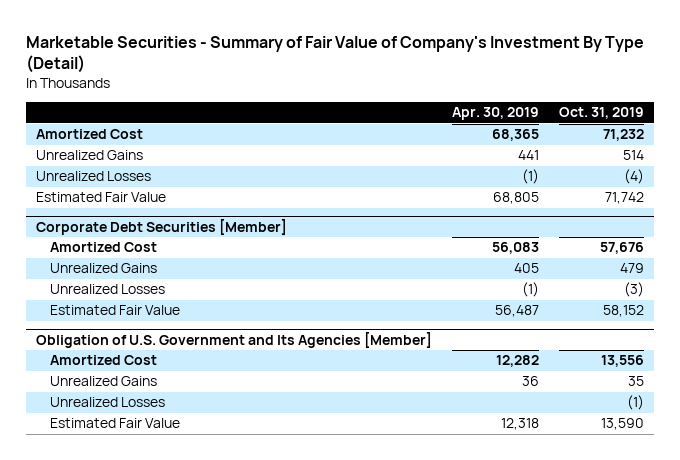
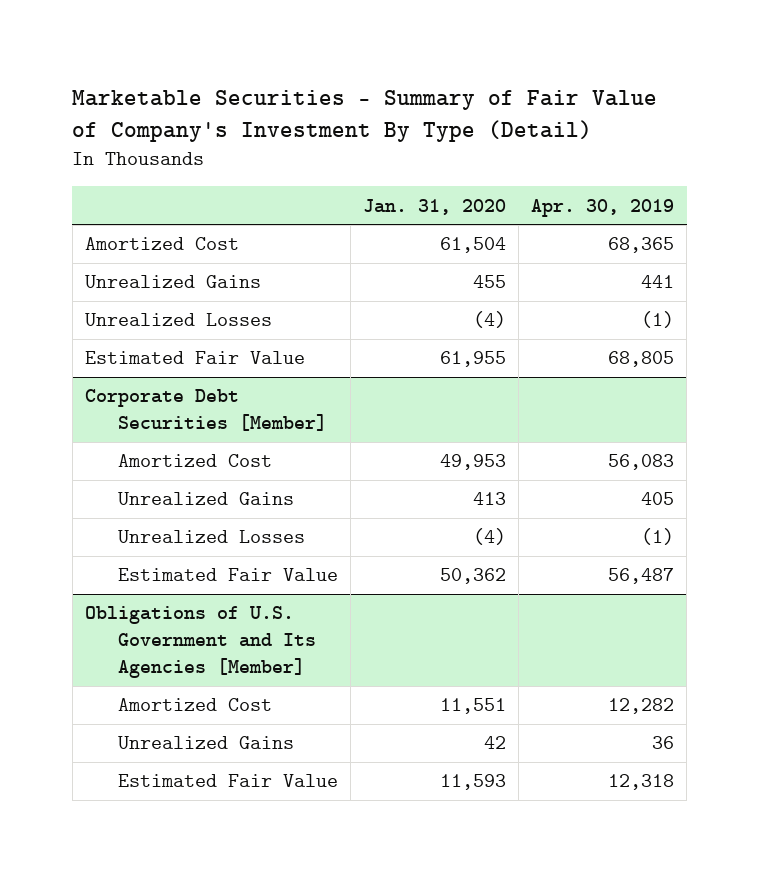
- | Apr. 30, 2019 | Oct. 31, 2019
+ | Jan. 31, 2020 | Apr. 30, 2019
- Obligation of U.S. Government and Its Agencies [Member]
+ Obligations of U.S. Government and Its Agencies [Member]
- Unrealized Losses | | (1)

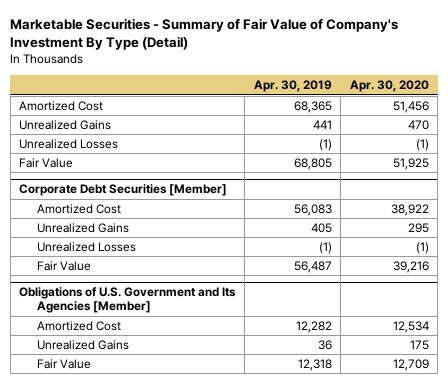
- | Jan. 31, 2020 | Apr. 30, 2019
+ | Apr. 30, 2019 | Apr. 30, 2020
- Estimated Fair Value | 61,955 | 68,805
+ Fair Value | 68,805 | 51,925
@ Corporate Debt Securities [Member]
- Estimated Fair Value | 50,362 | 56,487
+ Fair Value | 56,487 | 39,216
@ Obligations of U.S. Government and Its Agencies [Member]
- Estimated Fair Value | 11,593 | 12,318
+ Fair Value | 12,318 | 12,709

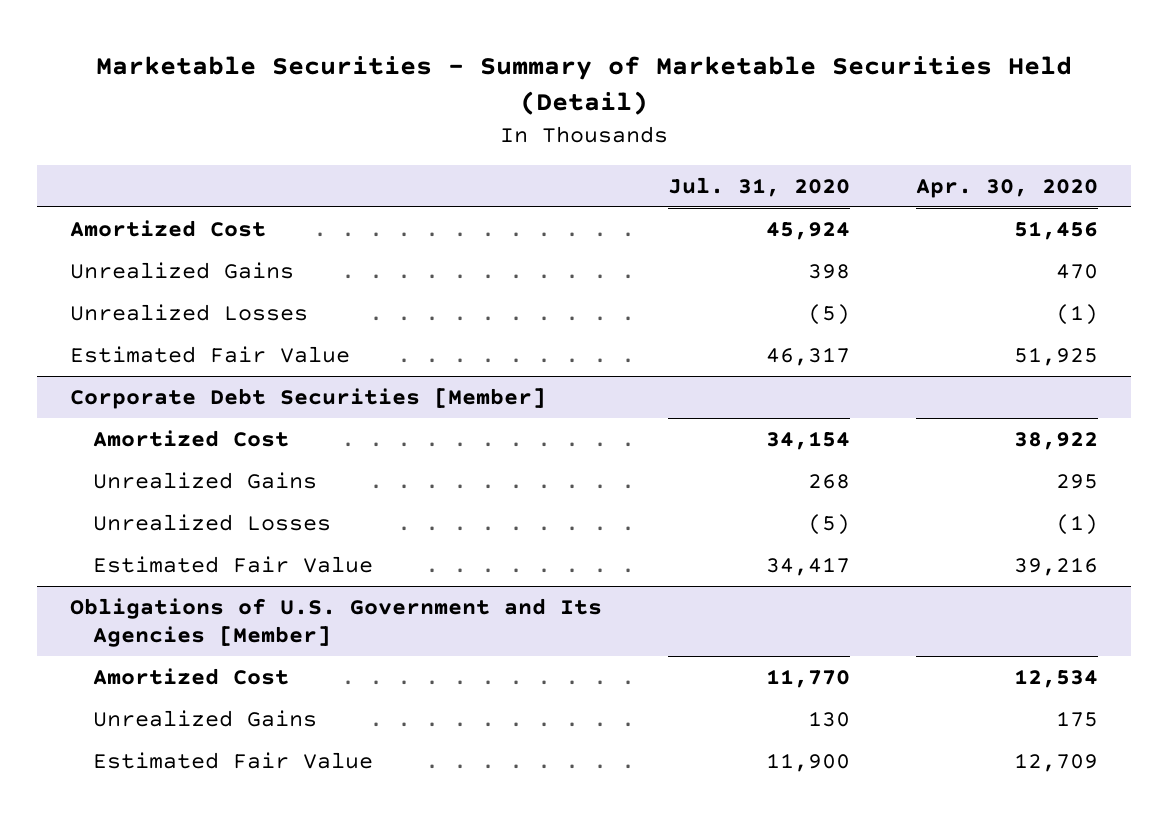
- Marketable Securities - Summary of Fair Value of Company's Investment By Type (Detail)
+ Marketable Securities - Summary of Marketable Securities Held (Detail)
- | Apr. 30, 2019 | Apr. 30, 2020
+ | Jul. 31, 2020 | Apr. 30, 2020
- Fair Value | 68,805 | 51,925
+ Estimated Fair Value | 46,317 | 51,925
@ Corporate Debt Securities [Member]
- Fair Value | 56,487 | 39,216
+ Estimated Fair Value | 34,417 | 39,216
@ Obligations of U.S. Government and Its Agencies [Member]
- Fair Value | 12,318 | 12,709
+ Estimated Fair Value | 11,900 | 12,709

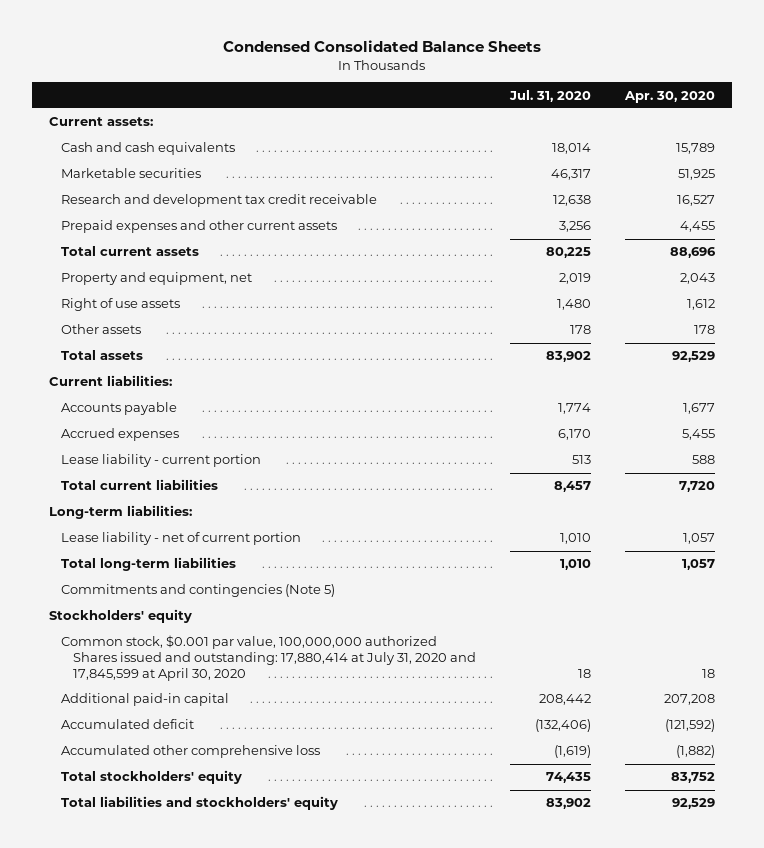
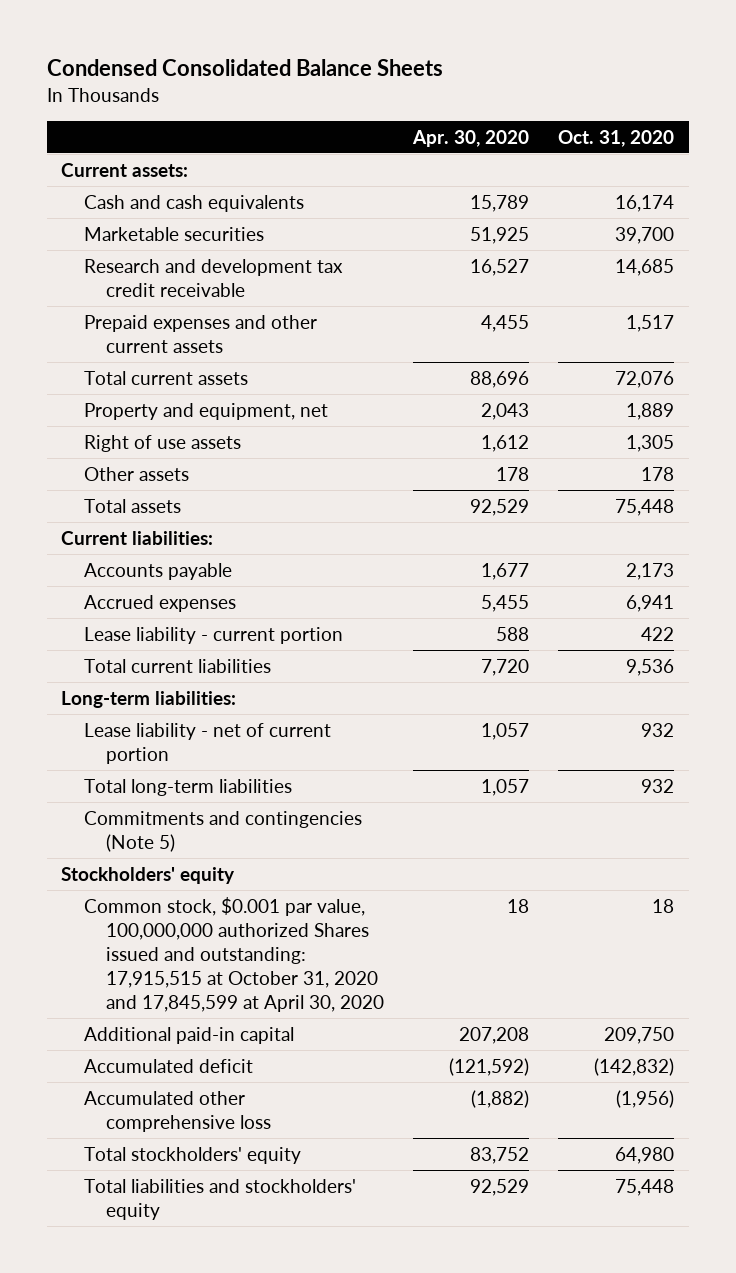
- | Jul. 31, 2020 | Apr. 30, 2020
+ | Apr. 30, 2020 | Oct. 31, 2020
- Common stock, $0.001 par value, 100,000,000 authorized Shares issued and outstanding: 17,880,414 at July 31, 2020 and 17,845,599 at April 30, 2020 | 18 | 18
+ Common stock, $0.001 par value, 100,000,000 authorized Shares issued and outstanding: 17,915,515 at October 31, 2020 and 17,845,599 at April 30, 2020 | 18 | 18

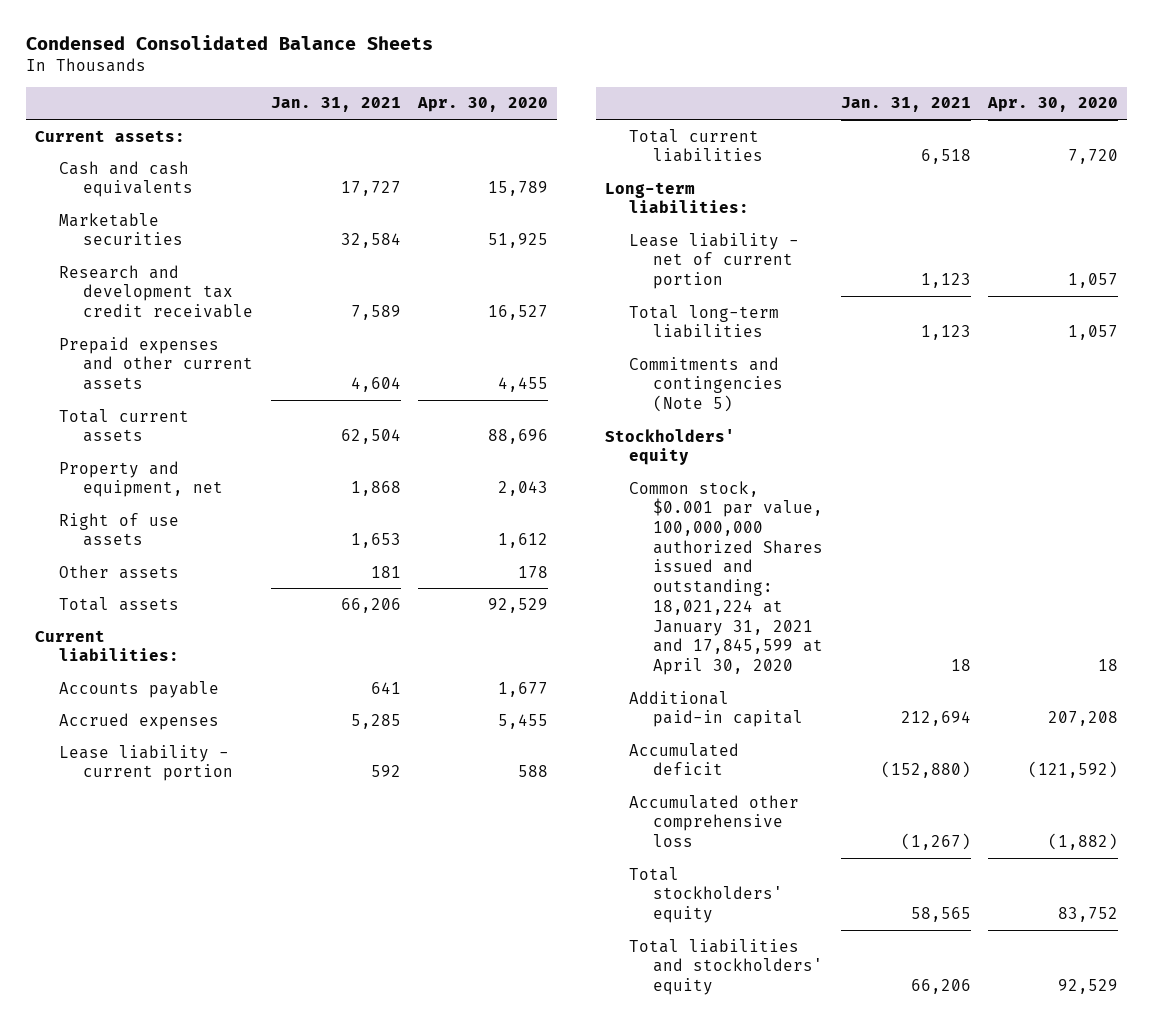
- | Apr. 30, 2020 | Oct. 31, 2020
+ | Jan. 31, 2021 | Apr. 30, 2020
- Common stock, $0.001 par value, 100,000,000 authorized Shares issued and outstanding: 17,915,515 at October 31, 2020 and 17,845,599 at April 30, 2020 | 18 | 18
+ Common stock, $0.001 par value, 100,000,000 authorized Shares issued and outstanding: 18,021,224 at January 31, 2021 and 17,845,599 at April 30, 2020 | 18 | 18

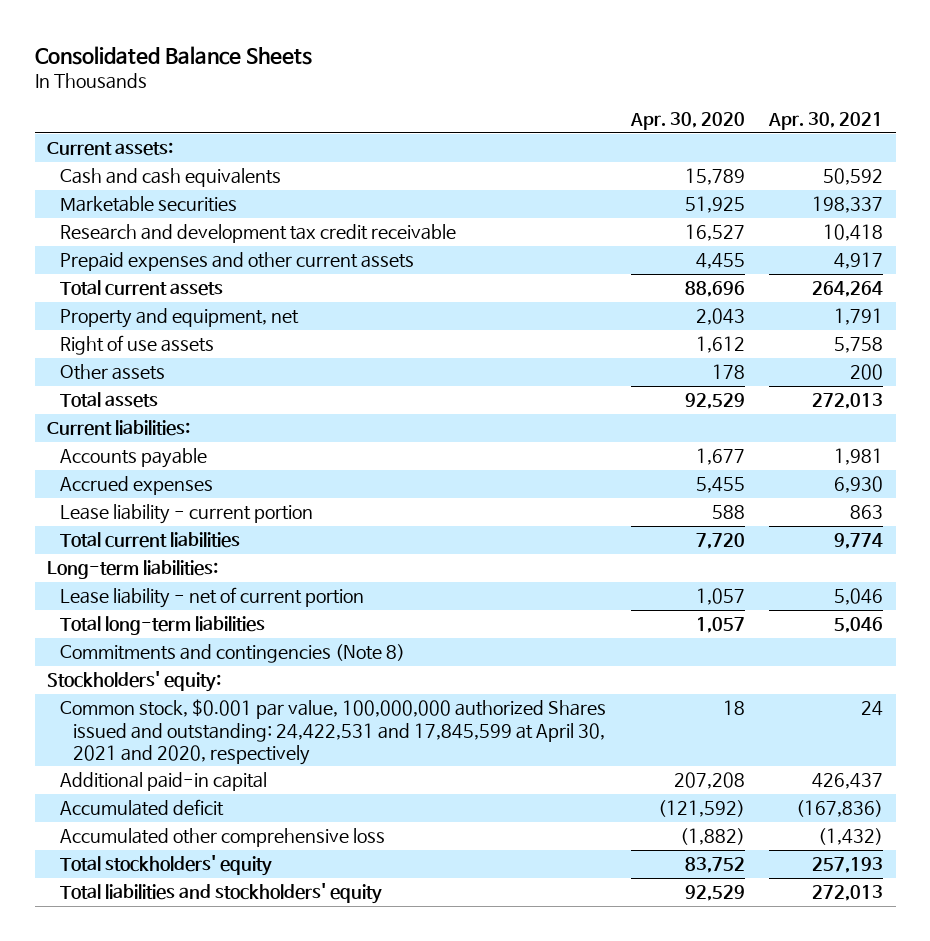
- Condensed Consolidated Balance Sheets
+ Consolidated Balance Sheets
- | Jan. 31, 2021 | Apr. 30, 2020
+ | Apr. 30, 2020 | Apr. 30, 2021
- Commitments and contingencies (Note 5)
- Stockholders' equity
- Common stock, $0.001 par value, 100,000,000 authorized Shares issued and outstanding: 18,021,224 at January 31, 2021 and 17,845,599 at April 30, 2020 | 18 | 18
+ Commitments and contingencies (Note 8)
+ Stockholders' equity:
+ Common stock, $0.001 par value, 100,000,000 authorized Shares issued and outstanding: 24,422,531 and 17,845,599 at April 30, 2021 and 2020, respectively | 18 | 24

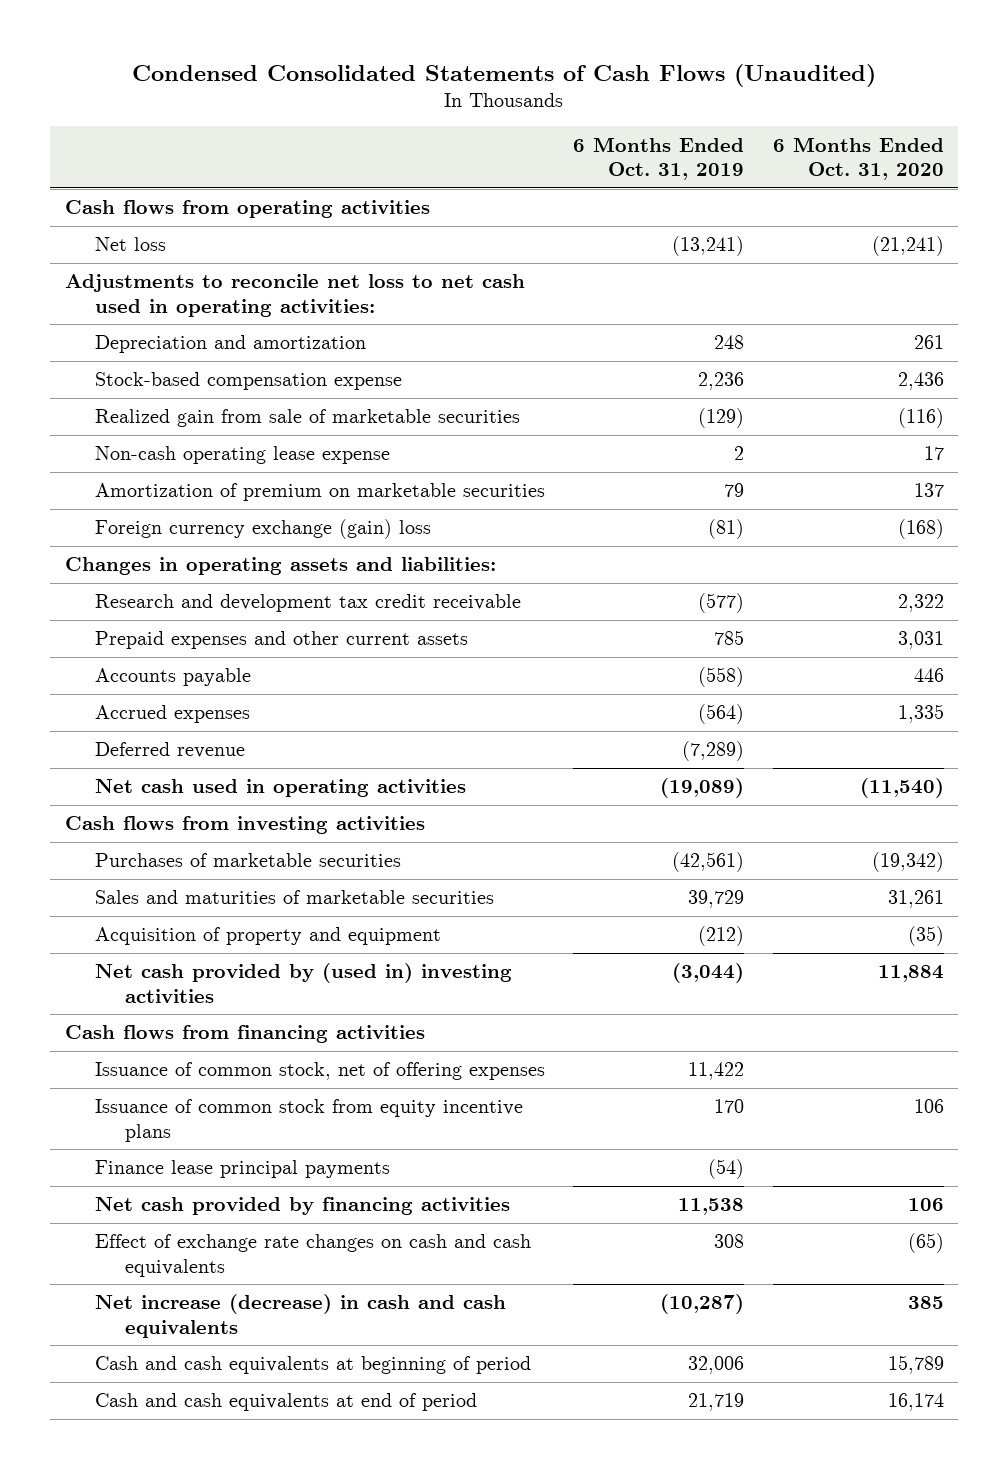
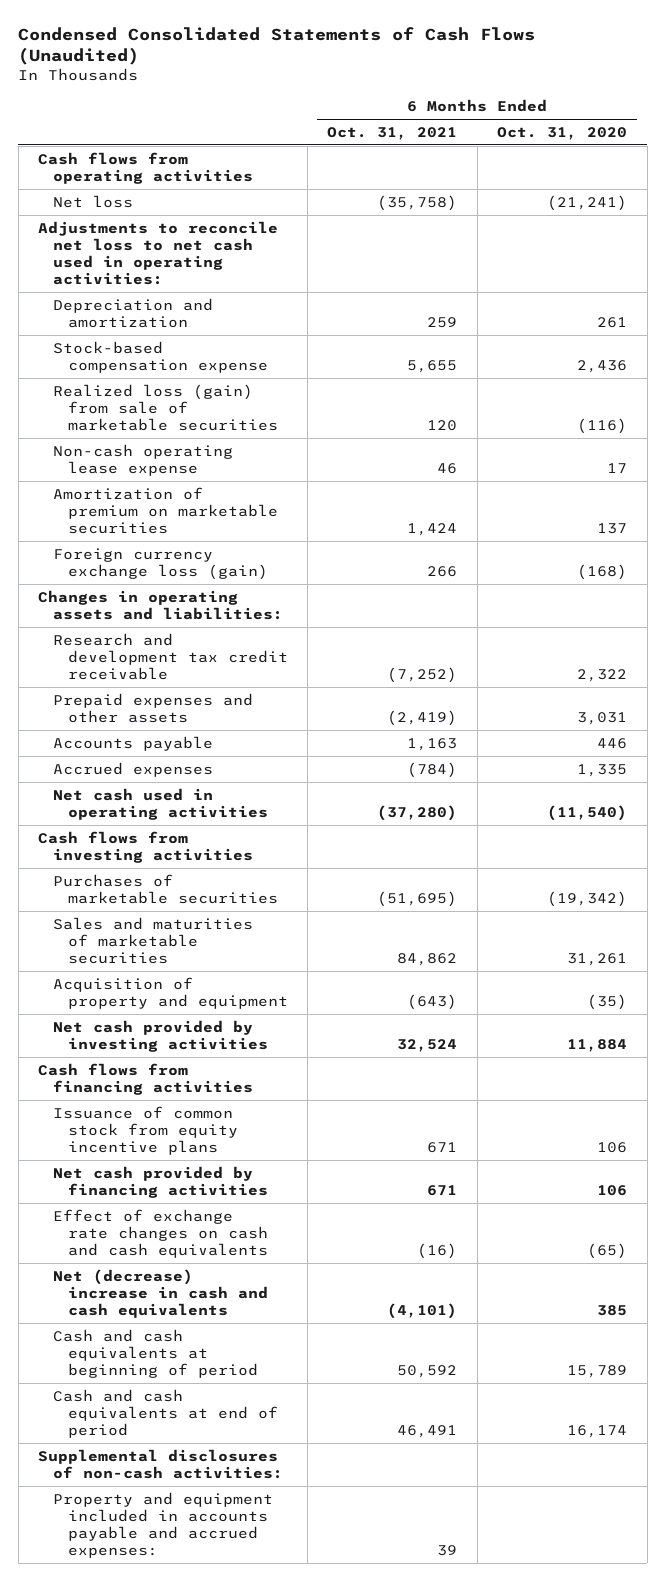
- | 6 Months Ended Oct. 31, 2019 | 6 Months Ended Oct. 31, 2020
+ | 6 Months Ended Oct. 31, 2021 | 6 Months Ended Oct. 31, 2020
- Realized gain from sale of marketable securities | (129) | (116)
+ Realized loss (gain) from sale of marketable securities | 120 | (116)
- Foreign currency exchange (gain) loss | (81) | (168)
+ Foreign currency exchange loss (gain) | 266 | (168)
- Prepaid expenses and other current assets | 785 | 3,031
+ Prepaid expenses and other assets | (2,419) | 3,031
- Deferred revenue | (7,289) |
- Net cash provided by (used in) investing activities | (3,044) | 11,884
+ Net cash provided by investing activities | 32,524 | 11,884
- Issuance of common stock, net of offering expenses | 11,422 |
- Finance lease principal payments | (54) |
- Net increase (decrease) in cash and cash equivalents | (10,287) | 385
+ Net (decrease) increase in cash and cash equivalents | (4,101) | 385
+ Supplemental disclosures of non-cash activities:
+ Property and equipment included in accounts payable and accrued expenses: | 39 |

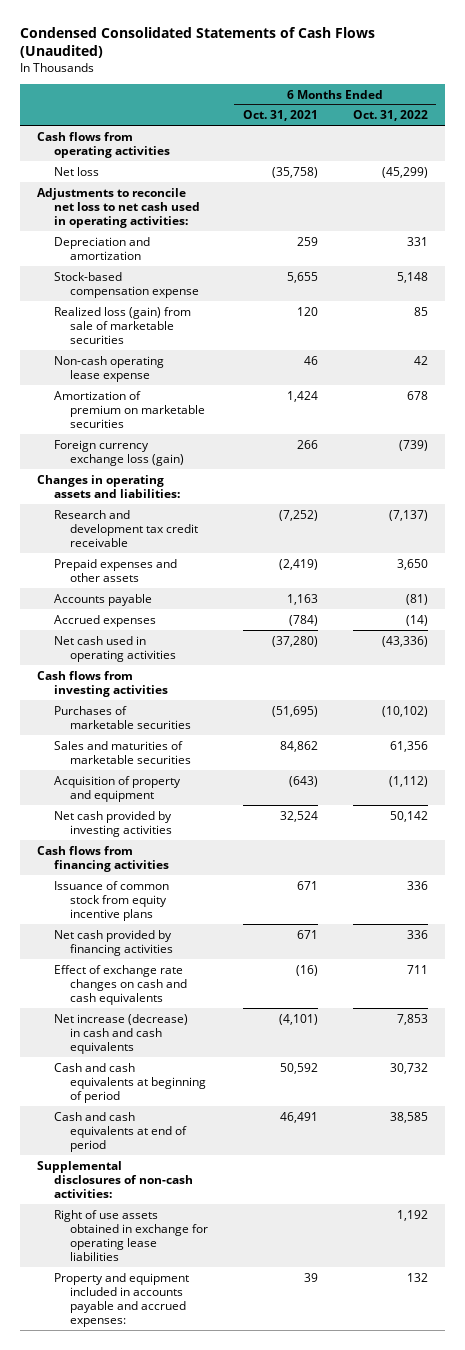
- | 6 Months Ended Oct. 31, 2021 | 6 Months Ended Oct. 31, 2020
+ | 6 Months Ended Oct. 31, 2021 | 6 Months Ended Oct. 31, 2022
- Net (decrease) increase in cash and cash equivalents | (4,101) | 385
+ Net increase (decrease) in cash and cash equivalents | (4,101) | 7,853
+ Right of use assets obtained in exchange for operating lease liabilities | | 1,192

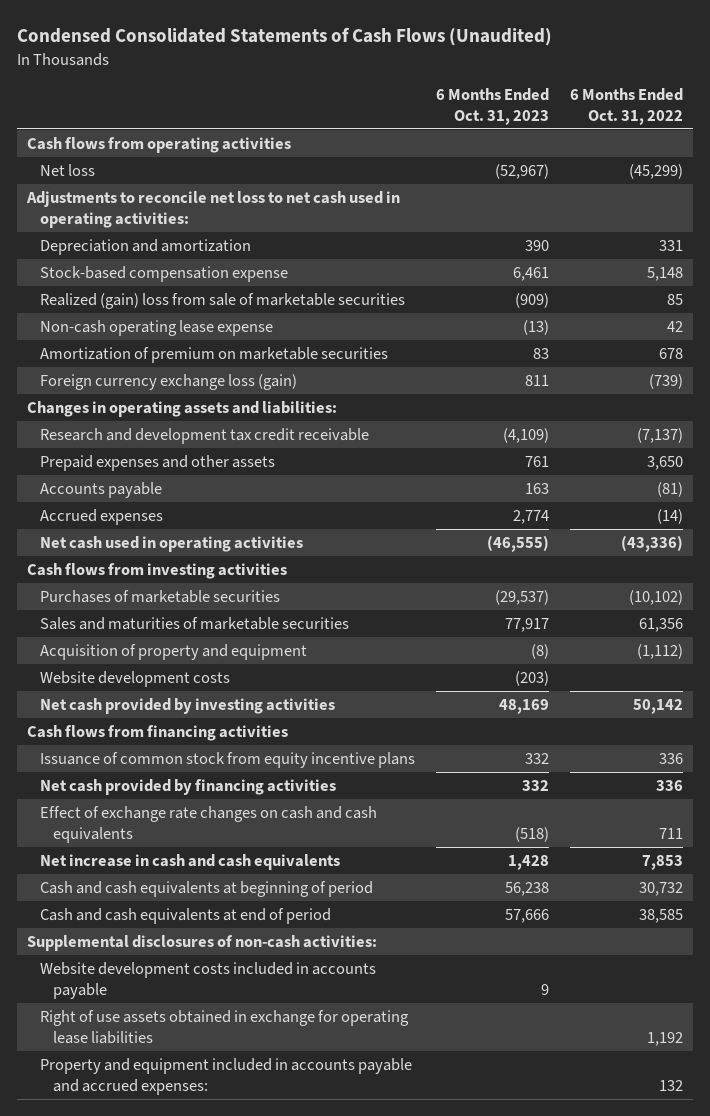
- | 6 Months Ended Oct. 31, 2021 | 6 Months Ended Oct. 31, 2022
+ | 6 Months Ended Oct. 31, 2023 | 6 Months Ended Oct. 31, 2022
- Realized loss (gain) from sale of marketable securities | 120 | 85
+ Realized (gain) loss from sale of marketable securities | (909) | 85
+ Website development costs | (203) |
- Net increase (decrease) in cash and cash equivalents | (4,101) | 7,853
+ Net increase in cash and cash equivalents | 1,428 | 7,853
+ Website development costs included in accounts payable | 9 |

